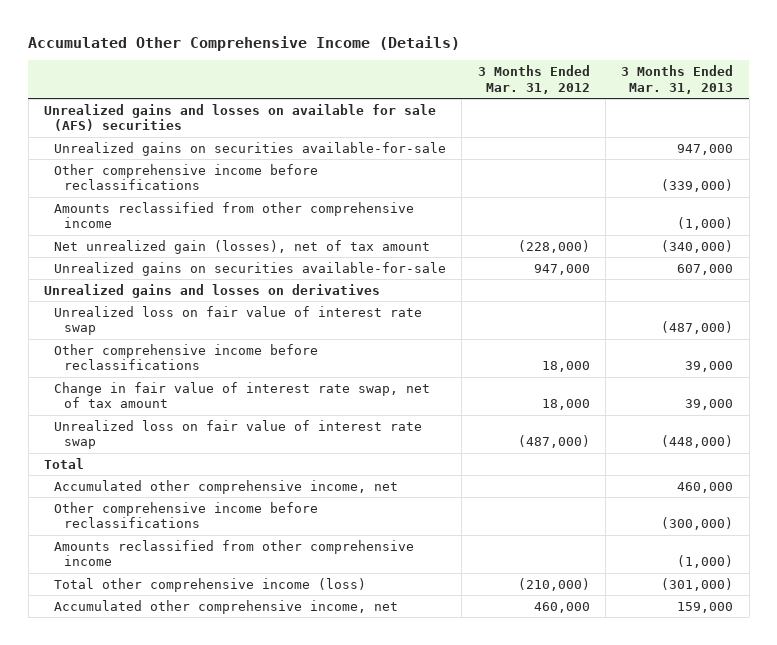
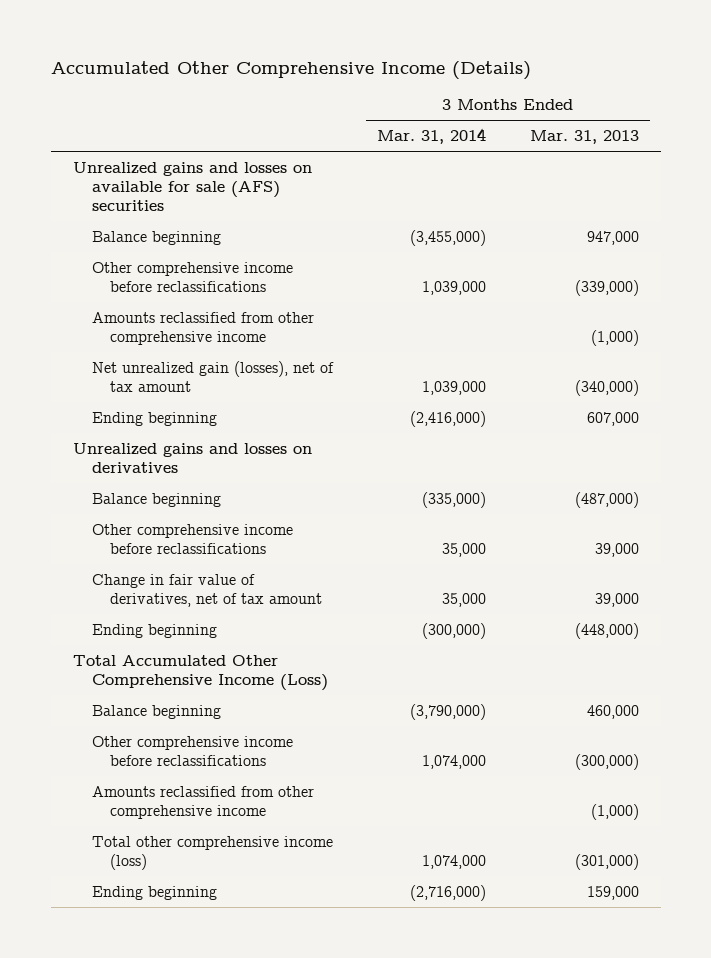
- | 3 Months Ended Mar. 31, 2012 | 3 Months Ended Mar. 31, 2013
+ | 3 Months Ended Mar. 31, 2014 | 3 Months Ended Mar. 31, 2013
- Unrealized gains on securities available-for-sale | | 947,000
+ Balance beginning | (3,455,000) | 947,000
- Unrealized gains on securities available-for-sale | 947,000 | 607,000
+ Ending beginning | (2,416,000) | 607,000
- Unrealized loss on fair value of interest rate swap | | (487,000)
+ Balance beginning | (335,000) | (487,000)
- Change in fair value of interest rate swap, net of tax amount | 18,000 | 39,000
- Unrealized loss on fair value of interest rate swap | (487,000) | (448,000)
- Total
- Accumulated other comprehensive income, net | | 460,000
+ Change in fair value of derivatives, net of tax amount | 35,000 | 39,000
+ Ending beginning | (300,000) | (448,000)
+ Total Accumulated Other Comprehensive Income (Loss)
+ Balance beginning | (3,790,000) | 460,000
- Accumulated other comprehensive income, net | 460,000 | 159,000
+ Ending beginning | (2,716,000) | 159,000

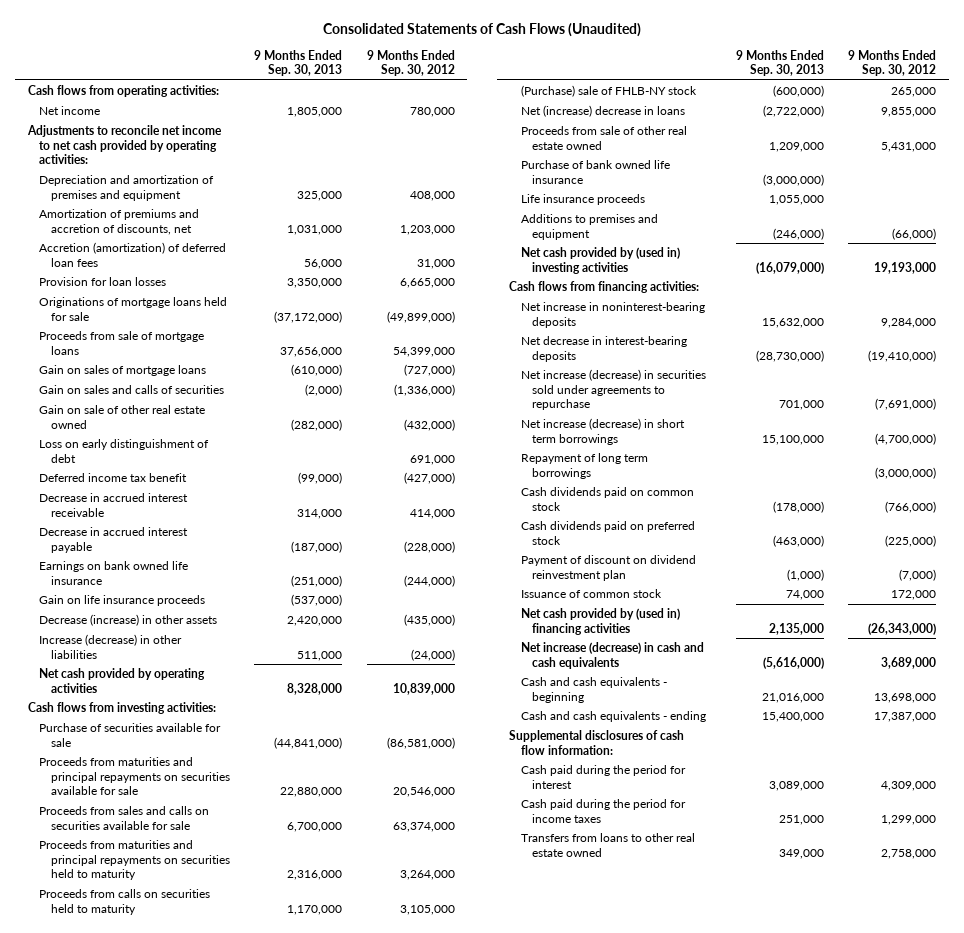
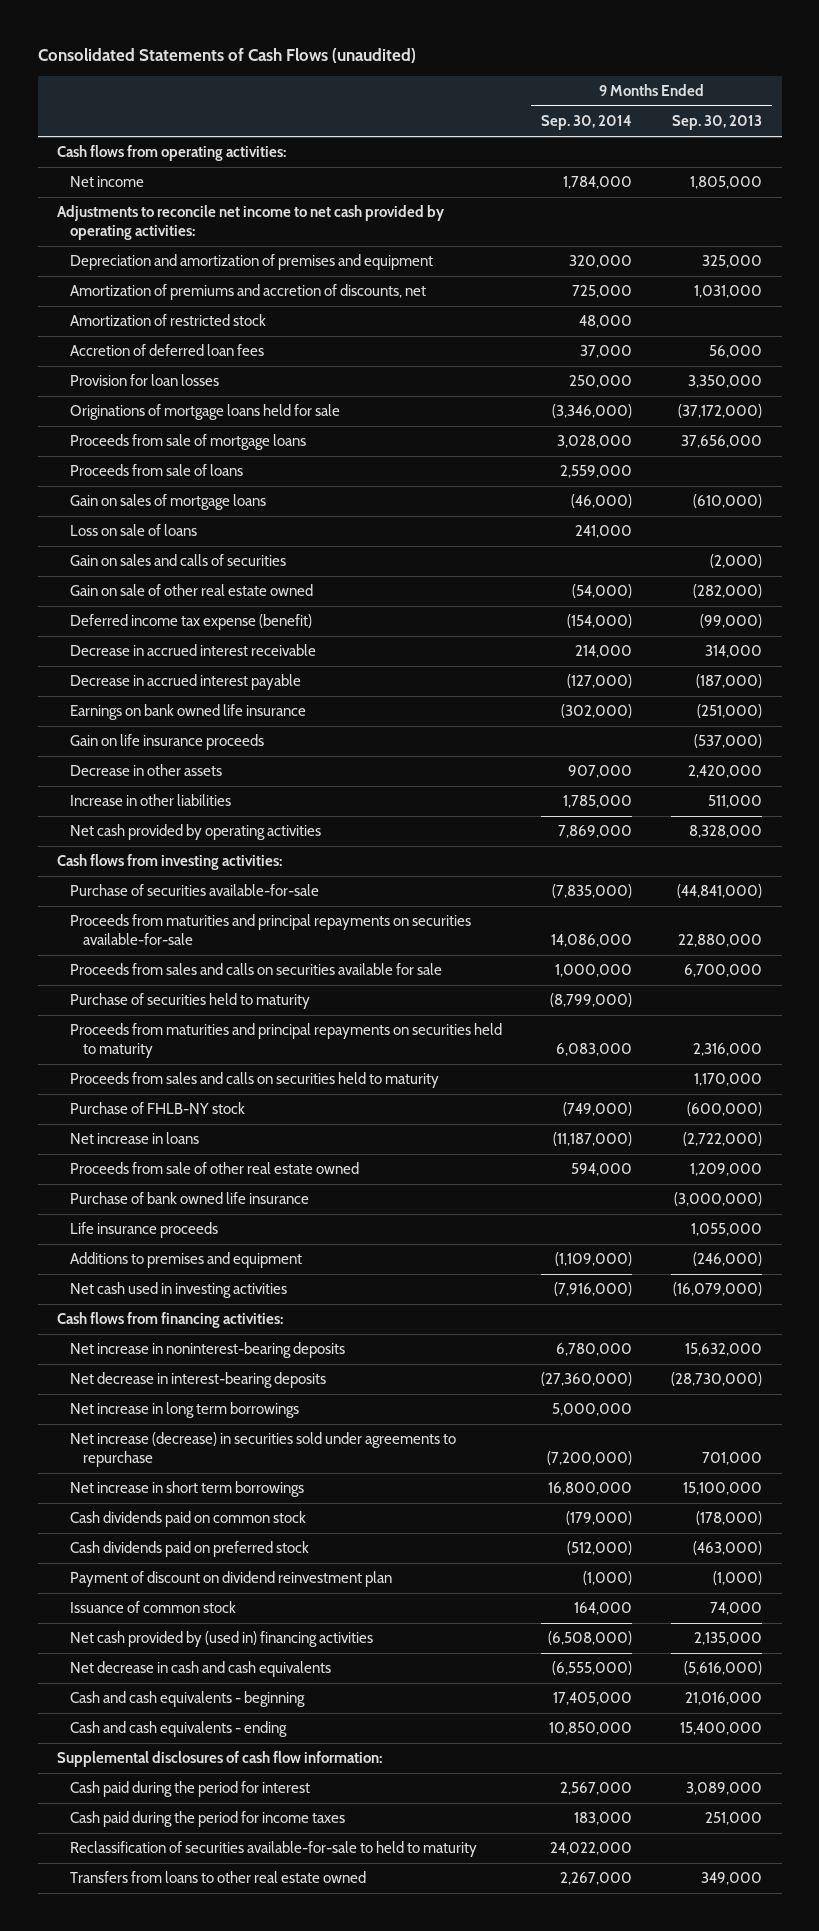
- Consolidated Statements of Cash Flows (Unaudited)
+ Consolidated Statements of Cash Flows (unaudited)
- | 9 Months Ended Sep. 30, 2013 | 9 Months Ended Sep. 30, 2012
+ | 9 Months Ended Sep. 30, 2014 | 9 Months Ended Sep. 30, 2013
- Accretion (amortization) of deferred loan fees | 56,000 | 31,000
+ Amortization of restricted stock | 48,000 |
+ Accretion of deferred loan fees | 37,000 | 56,000
+ Proceeds from sale of loans | 2,559,000 |
+ Loss on sale of loans | 241,000 |
- Loss on early distinguishment of debt | | 691,000
- Deferred income tax benefit | (99,000) | (427,000)
+ Deferred income tax expense (benefit) | (154,000) | (99,000)
- Decrease (increase) in other assets | 2,420,000 | (435,000)
- Increase (decrease) in other liabilities | 511,000 | (24,000)
+ Decrease in other assets | 907,000 | 2,420,000
+ Increase in other liabilities | 1,785,000 | 511,000
- Purchase of securities available for sale | (44,841,000) | (86,581,000)
- Proceeds from maturities and principal repayments on securities available for sale | 22,880,000 | 20,546,000
+ Purchase of securities available-for-sale | (7,835,000) | (44,841,000)
+ Proceeds from maturities and principal repayments on securities available-for-sale | 14,086,000 | 22,880,000
+ Purchase of securities held to maturity | (8,799,000) |
- Proceeds from calls on securities held to maturity | 1,170,000 | 3,105,000
- (Purchase) sale of FHLB-NY stock | (600,000) | 265,000
- Net (increase) decrease in loans | (2,722,000) | 9,855,000
+ Proceeds from sales and calls on securities held to maturity | | 1,170,000
+ Purchase of FHLB-NY stock | (749,000) | (600,000)
+ Net increase in loans | (11,187,000) | (2,722,000)
- Net cash provided by (used in) investing activities | (16,079,000) | 19,193,000
+ Net cash used in investing activities | (7,916,000) | (16,079,000)
+ Net increase in long term borrowings | 5,000,000 |
- Net increase (decrease) in short term borrowings | 15,100,000 | (4,700,000)
- Repayment of long term borrowings | | (3,000,000)
+ Net increase in short term borrowings | 16,800,000 | 15,100,000
- Net increase (decrease) in cash and cash equivalents | (5,616,000) | 3,689,000
+ Net decrease in cash and cash equivalents | (6,555,000) | (5,616,000)
+ Reclassification of securities available-for-sale to held to maturity | 24,022,000 |

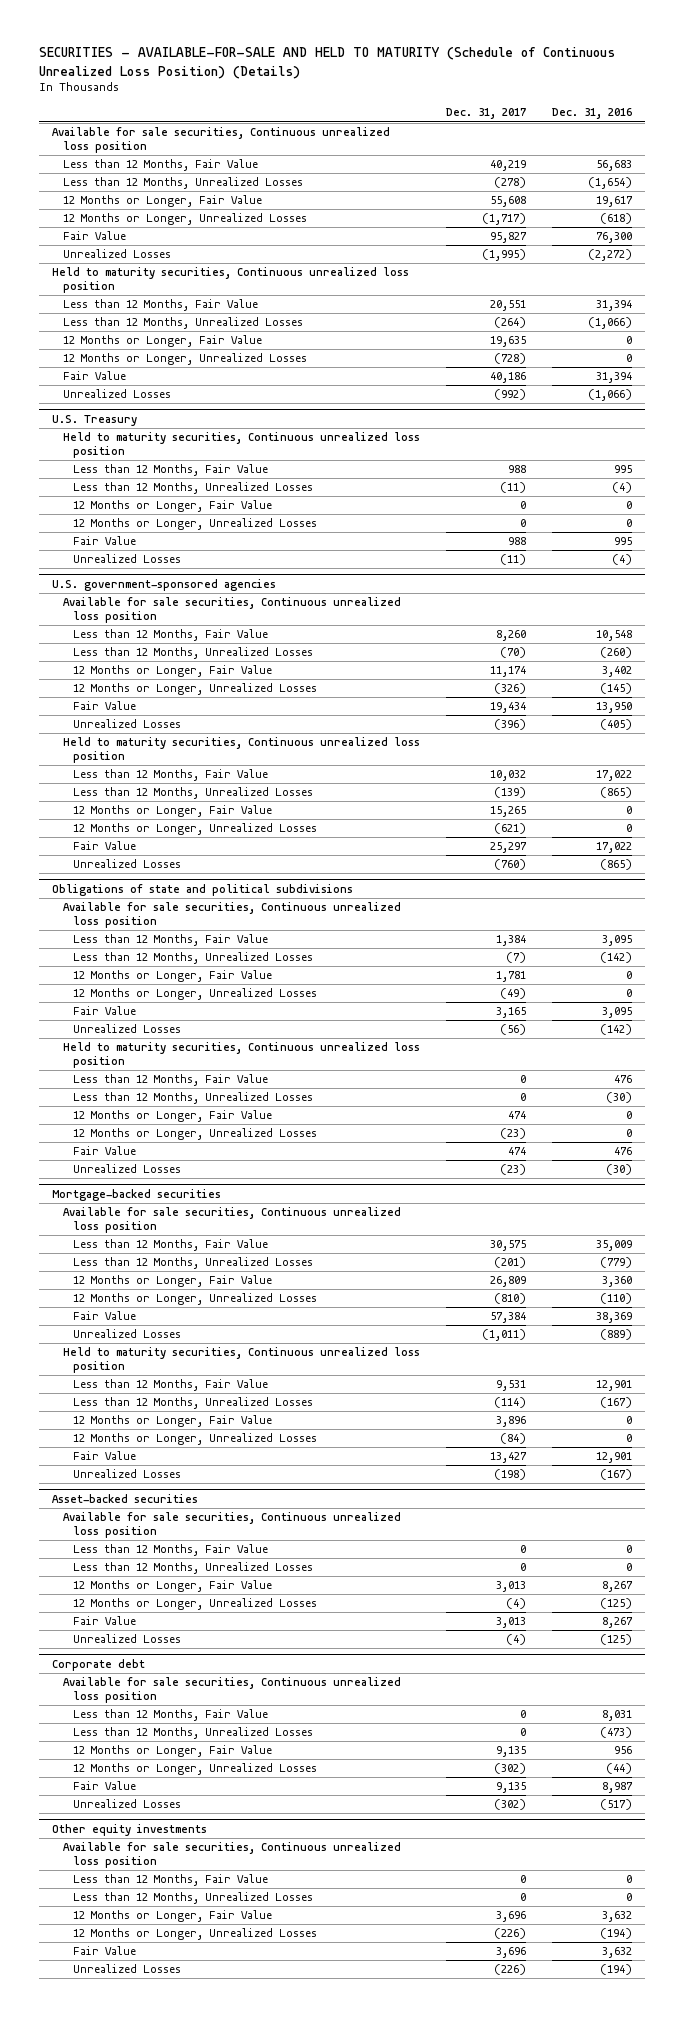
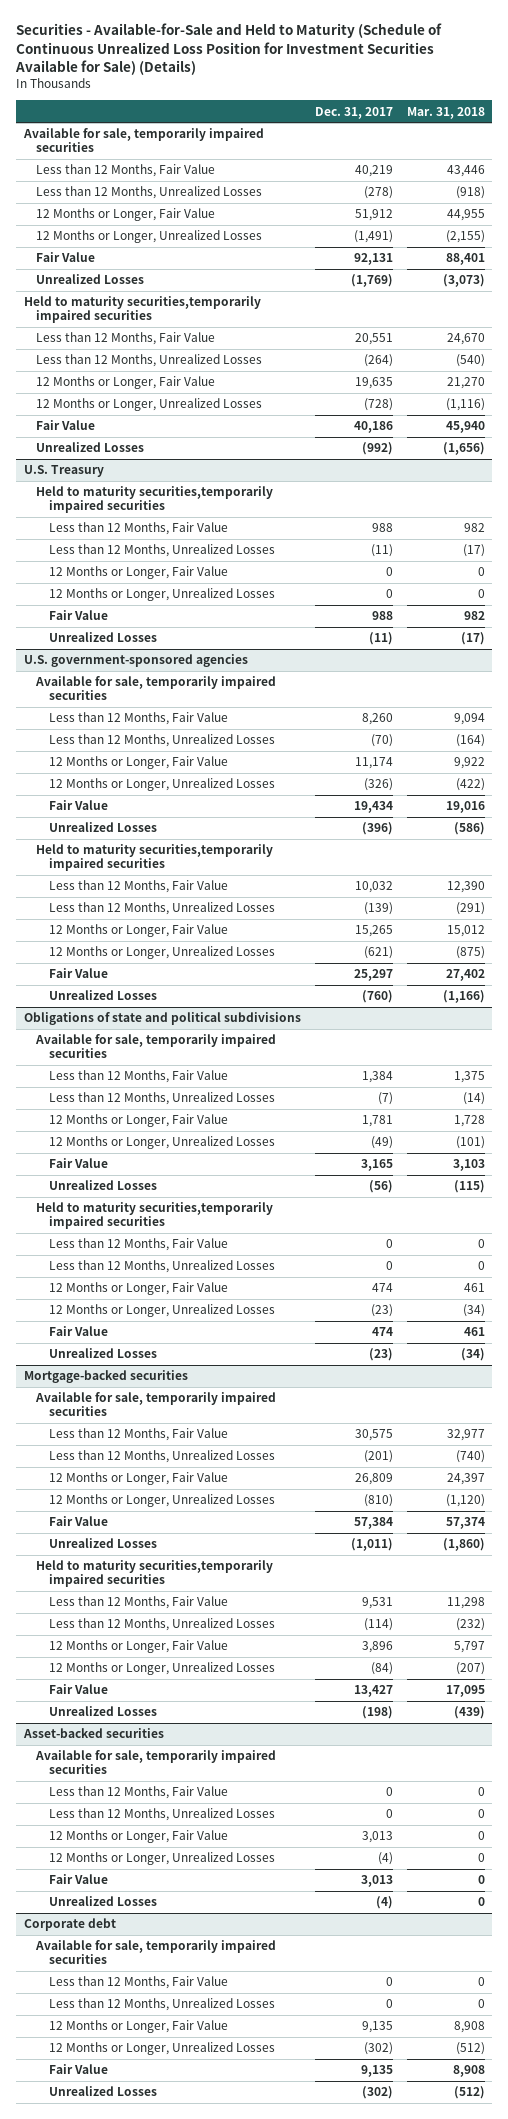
- SECURITIES - AVAILABLE-FOR-SALE AND HELD TO MATURITY (Schedule of Continuous Unrealized Loss Position) (Details)
+ Securities - Available-for-Sale and Held to Maturity (Schedule of Continuous Unrealized Loss Position for Investment Securities Available for Sale) (Details)
- | Dec. 31, 2017 | Dec. 31, 2016
+ | Dec. 31, 2017 | Mar. 31, 2018
- Available for sale securities, Continuous unrealized loss position
+ Available for sale, temporarily impaired securities
- 12 Months or Longer, Fair Value | 55,608 | 19,617
- 12 Months or Longer, Unrealized Losses | (1,717) | (618)
- Fair Value | 95,827 | 76,300
- Unrealized Losses | (1,995) | (2,272)
- Held to maturity securities, Continuous unrealized loss position
+ 12 Months or Longer, Fair Value | 51,912 | 44,955
+ 12 Months or Longer, Unrealized Losses | (1,491) | (2,155)
+ Fair Value | 92,131 | 88,401
+ Unrealized Losses | (1,769) | (3,073)
+ Held to maturity securities,temporarily impaired securities
@ U.S. Treasury
- Held to maturity securities, Continuous unrealized loss position
+ Held to maturity securities,temporarily impaired securities
@ U.S. government-sponsored agencies
- Available for sale securities, Continuous unrealized loss position
+ Available for sale, temporarily impaired securities
- Held to maturity securities, Continuous unrealized loss position
+ Held to maturity securities,temporarily impaired securities
@ Obligations of state and political subdivisions
- Available for sale securities, Continuous unrealized loss position
+ Available for sale, temporarily impaired securities
- Held to maturity securities, Continuous unrealized loss position
+ Held to maturity securities,temporarily impaired securities
@ Mortgage-backed securities
- Available for sale securities, Continuous unrealized loss position
+ Available for sale, temporarily impaired securities
- Held to maturity securities, Continuous unrealized loss position
+ Held to maturity securities,temporarily impaired securities
@ Asset-backed securities
- Available for sale securities, Continuous unrealized loss position
+ Available for sale, temporarily impaired securities
@ Corporate debt
- Available for sale securities, Continuous unrealized loss position
+ Available for sale, temporarily impaired securities
- Other equity investments
- Available for sale securities, Continuous unrealized loss position
- Less than 12 Months, Fair Value | 0 | 0
- Less than 12 Months, Unrealized Losses | 0 | 0
- 12 Months or Longer, Fair Value | 3,696 | 3,632
- 12 Months or Longer, Unrealized Losses | (226) | (194)
- Fair Value | 3,696 | 3,632
- Unrealized Losses | (226) | (194)

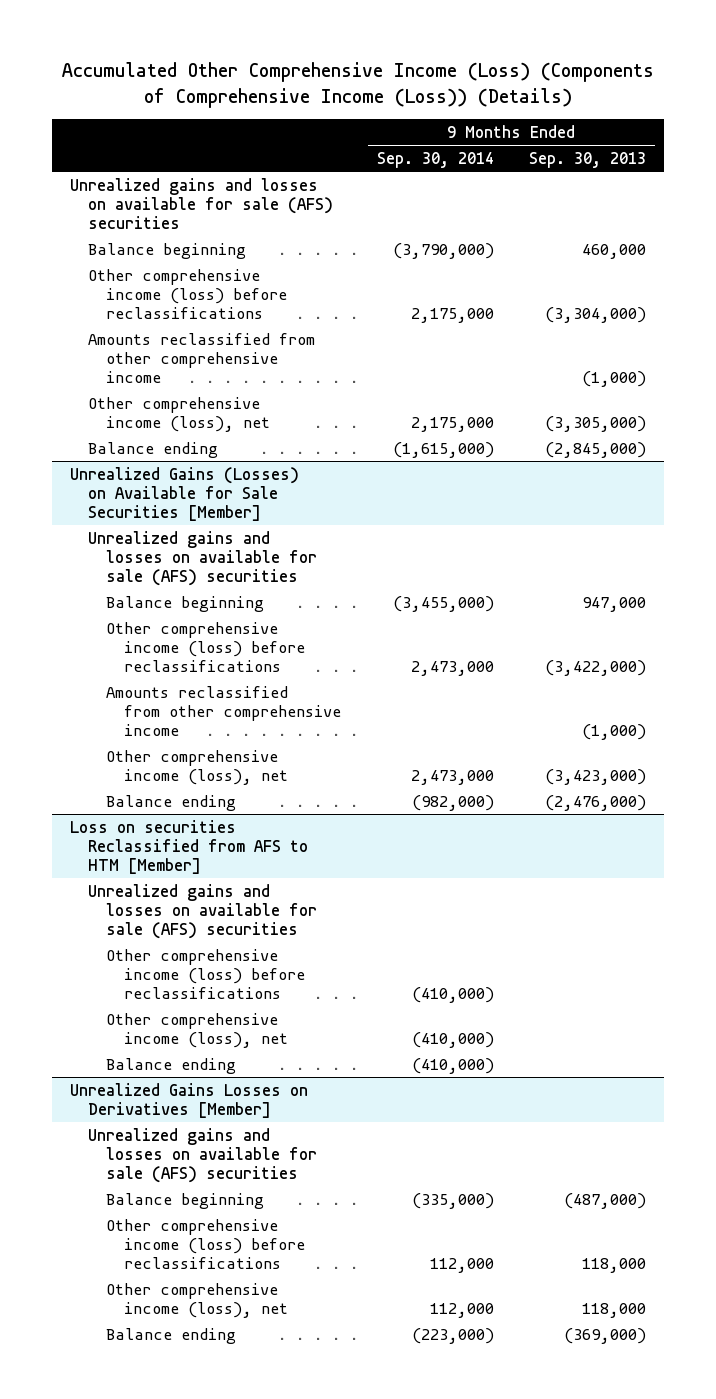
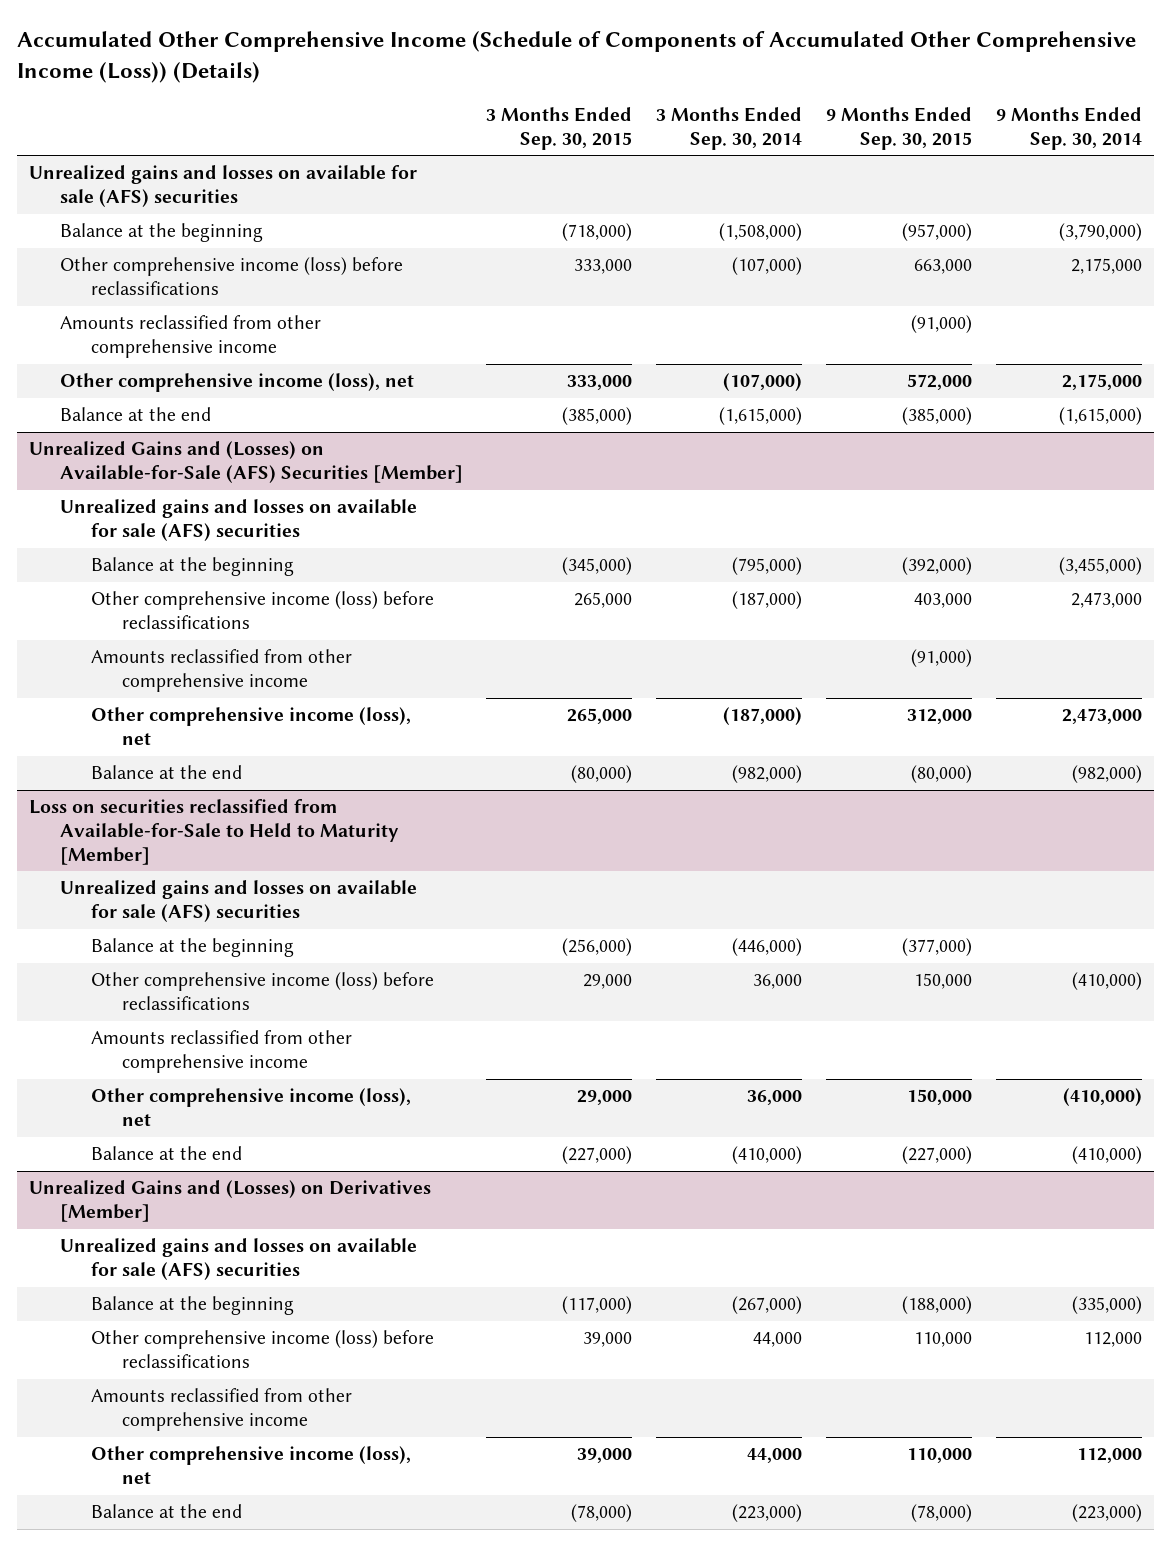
- Accumulated Other Comprehensive Income (Loss) (Components of Comprehensive Income (Loss)) (Details)
+ Accumulated Other Comprehensive Income (Schedule of Components of Accumulated Other Comprehensive Income (Loss)) (Details)
- | 9 Months Ended Sep. 30, 2014 | 9 Months Ended Sep. 30, 2013
+ | 3 Months Ended Sep. 30, 2015 | 3 Months Ended Sep. 30, 2014 | 9 Months Ended Sep. 30, 2015 | 9 Months Ended Sep. 30, 2014
- Balance beginning | (3,790,000) | 460,000
+ Balance at the beginning | (718,000) | (1,508,000) | (957,000) | (3,790,000)
- Balance ending | (1,615,000) | (2,845,000)
- Unrealized Gains (Losses) on Available for Sale Securities [Member]
+ Balance at the end | (385,000) | (1,615,000) | (385,000) | (1,615,000)
+ Unrealized Gains and (Losses) on Available-for-Sale (AFS) Securities [Member]
- Balance beginning | (3,455,000) | 947,000
+ Balance at the beginning | (345,000) | (795,000) | (392,000) | (3,455,000)
- Balance ending | (982,000) | (2,476,000)
- Loss on securities Reclassified from AFS to HTM [Member]
+ Balance at the end | (80,000) | (982,000) | (80,000) | (982,000)
+ Loss on securities reclassified from Available-for-Sale to Held to Maturity [Member]
+ Balance at the beginning | (256,000) | (446,000) | (377,000) |
+ Amounts reclassified from other comprehensive income
- Balance ending | (410,000) |
- Unrealized Gains Losses on Derivatives [Member]
+ Balance at the end | (227,000) | (410,000) | (227,000) | (410,000)
+ Unrealized Gains and (Losses) on Derivatives [Member]
- Balance beginning | (335,000) | (487,000)
+ Balance at the beginning | (117,000) | (267,000) | (188,000) | (335,000)
+ Amounts reclassified from other comprehensive income
- Balance ending | (223,000) | (369,000)
+ Balance at the end | (78,000) | (223,000) | (78,000) | (223,000)

